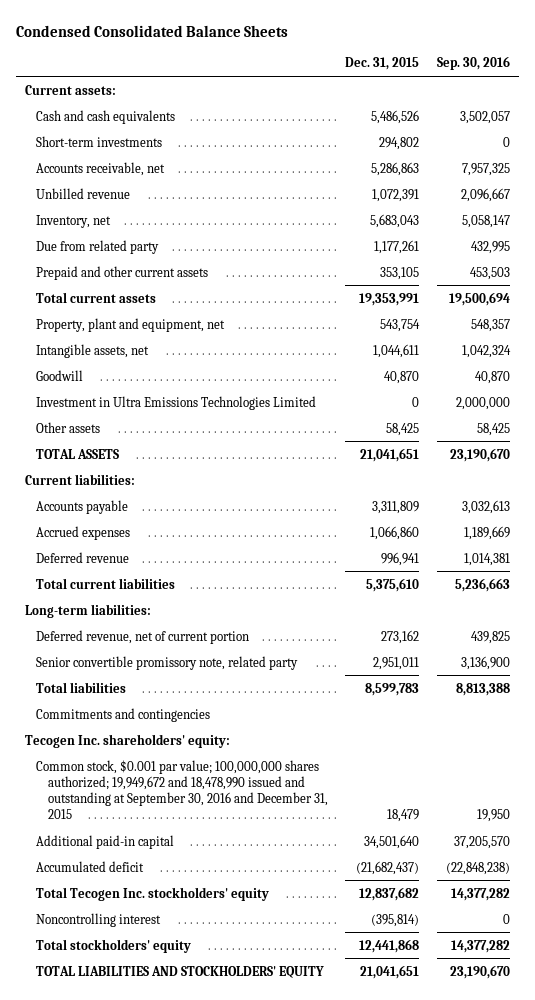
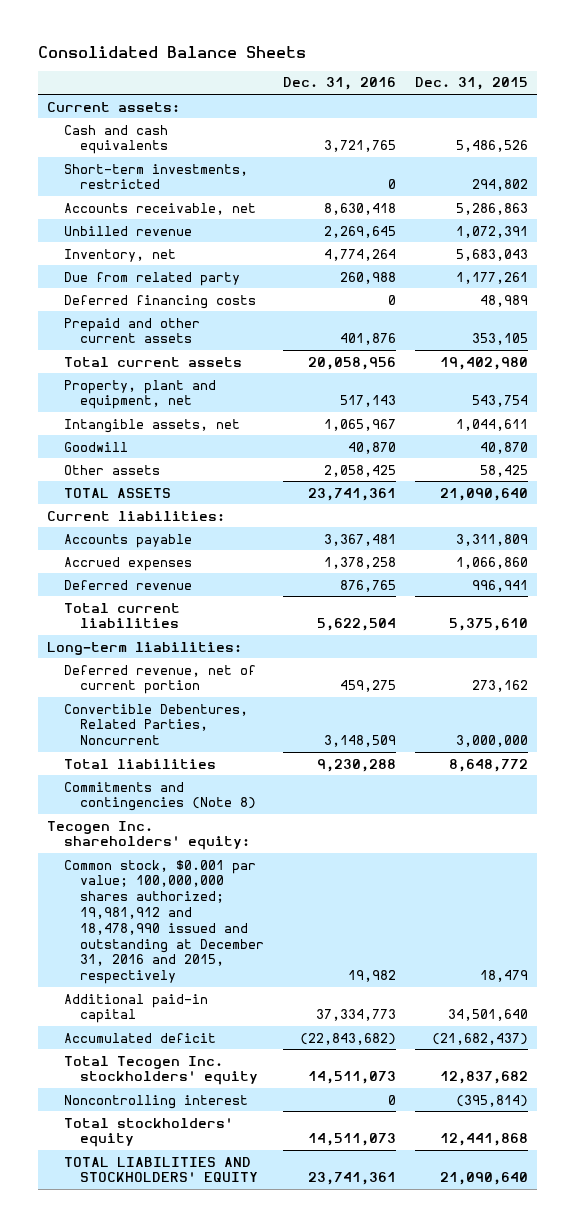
- Condensed Consolidated Balance Sheets
+ Consolidated Balance Sheets
- | Dec. 31, 2015 | Sep. 30, 2016
+ | Dec. 31, 2016 | Dec. 31, 2015
- Short-term investments | 294,802 | 0
+ Short-term investments, restricted | 0 | 294,802
+ Deferred financing costs | 0 | 48,989
- Total current assets | 19,353,991 | 19,500,694
+ Total current assets | 20,058,956 | 19,402,980
- Investment in Ultra Emissions Technologies Limited | 0 | 2,000,000
- TOTAL ASSETS | 21,041,651 | 23,190,670
+ TOTAL ASSETS | 23,741,361 | 21,090,640
- Senior convertible promissory note, related party | 2,951,011 | 3,136,900
- Total liabilities | 8,599,783 | 8,813,388
- Commitments and contingencies
+ Convertible Debentures, Related Parties, Noncurrent | 3,148,509 | 3,000,000
+ Total liabilities | 9,230,288 | 8,648,772
+ Commitments and contingencies (Note 8)
- Common stock, $0.001 par value; 100,000,000 shares authorized; 19,949,672 and 18,478,990 issued and outstanding at September 30, 2016 and December 31, 2015 | 18,479 | 19,950
+ Common stock, $0.001 par value; 100,000,000 shares authorized; 19,981,912 and 18,478,990 issued and outstanding at December 31, 2016 and 2015, respectively | 19,982 | 18,479
- TOTAL LIABILITIES AND STOCKHOLDERS' EQUITY | 21,041,651 | 23,190,670
+ TOTAL LIABILITIES AND STOCKHOLDERS' EQUITY | 23,741,361 | 21,090,640

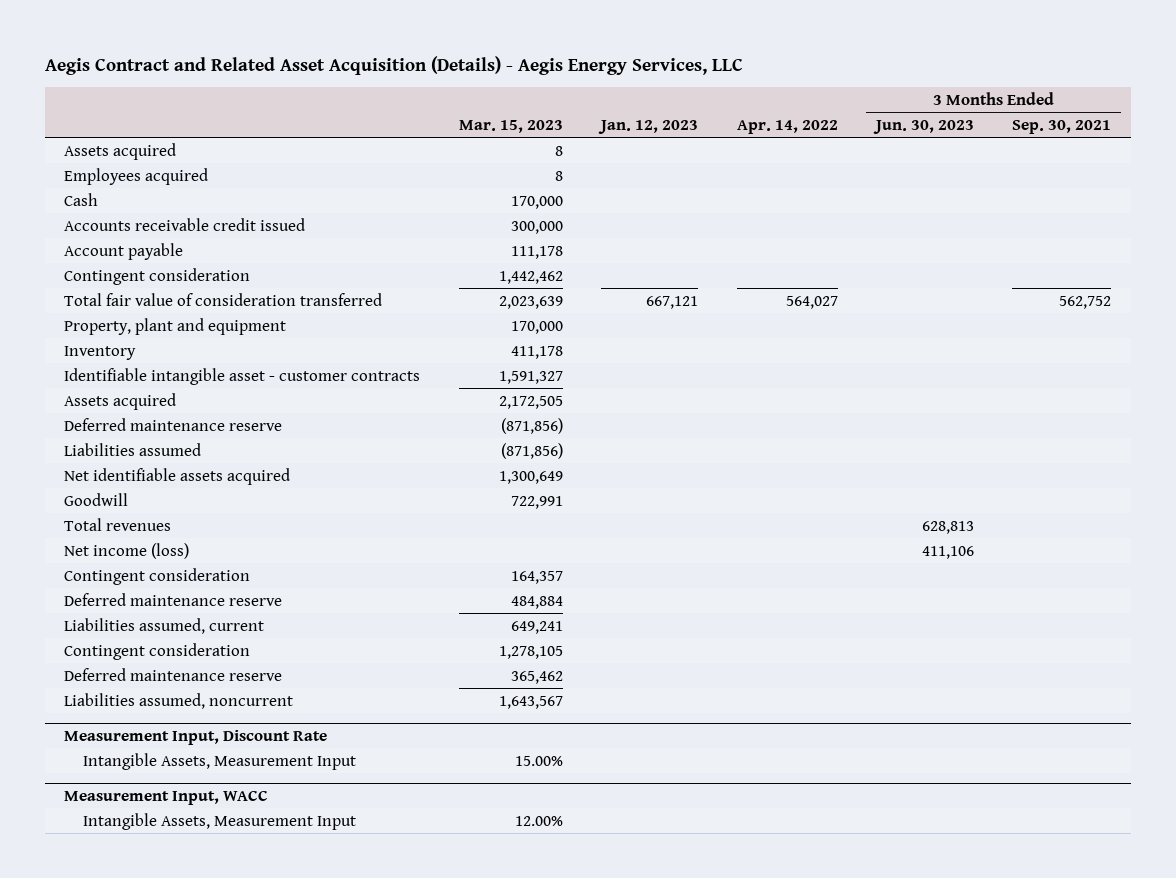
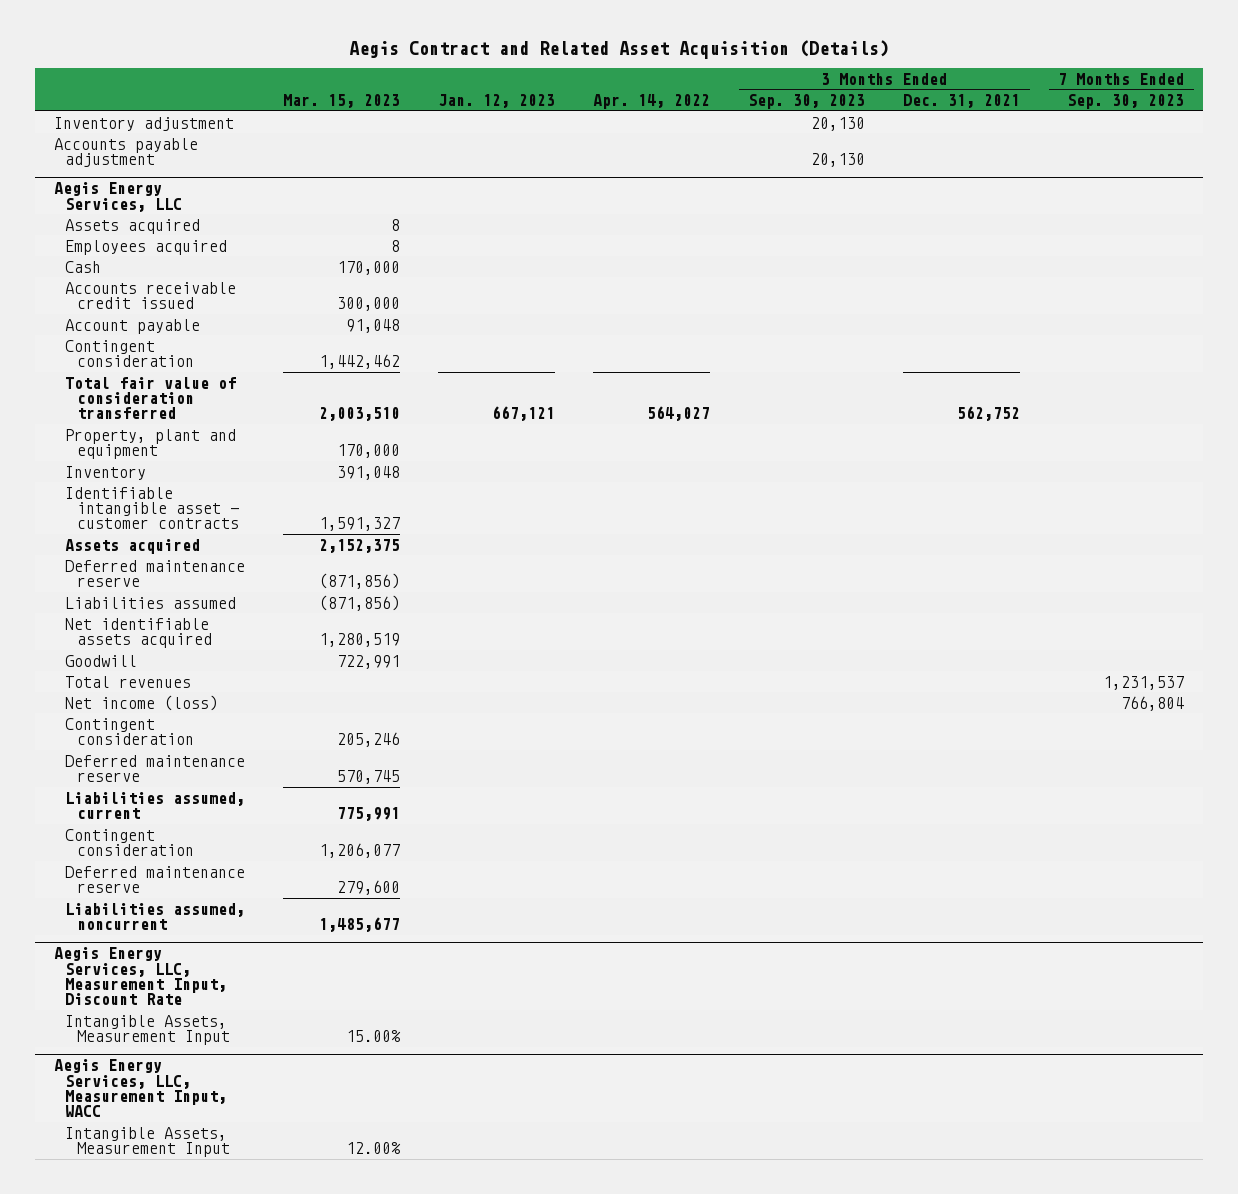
- Aegis Contract and Related Asset Acquisition (Details) - Aegis Energy Services, LLC
+ Aegis Contract and Related Asset Acquisition (Details)
- | Mar. 15, 2023 | Jan. 12, 2023 | Apr. 14, 2022 | 3 Months Ended Jun. 30, 2023 | 3 Months Ended Sep. 30, 2021
+ | Mar. 15, 2023 | Jan. 12, 2023 | Apr. 14, 2022 | 3 Months Ended Sep. 30, 2023 | 3 Months Ended Dec. 31, 2021 | 7 Months Ended Sep. 30, 2023
+ Inventory adjustment | | | | 20,130 | |
+ Accounts payable adjustment | | | | 20,130 | |
+ Aegis Energy Services, LLC
- Account payable | 111,178 | | | |
+ Account payable | 91,048 | | | | |
- Total fair value of consideration transferred | 2,023,639 | 667,121 | 564,027 | | 562,752
+ Total fair value of consideration transferred | 2,003,510 | 667,121 | 564,027 | | 562,752 |
- Inventory | 411,178 | | | |
+ Inventory | 391,048 | | | | |
- Assets acquired | 2,172,505 | | | |
+ Assets acquired | 2,152,375 | | | | |
- Net identifiable assets acquired | 1,300,649 | | | |
+ Net identifiable assets acquired | 1,280,519 | | | | |
- Contingent consideration | 164,357 | | | |
- Deferred maintenance reserve | 484,884 | | | |
- Liabilities assumed, current | 649,241 | | | |
- Contingent consideration | 1,278,105 | | | |
- Deferred maintenance reserve | 365,462 | | | |
- Liabilities assumed, noncurrent | 1,643,567 | | | |
- Measurement Input, Discount Rate
+ Contingent consideration | 205,246 | | | | |
+ Deferred maintenance reserve | 570,745 | | | | |
+ Liabilities assumed, current | 775,991 | | | | |
+ Contingent consideration | 1,206,077 | | | | |
+ Deferred maintenance reserve | 279,600 | | | | |
+ Liabilities assumed, noncurrent | 1,485,677 | | | | |
+ Aegis Energy Services, LLC, Measurement Input, Discount Rate
- Measurement Input, WACC
+ Aegis Energy Services, LLC, Measurement Input, WACC

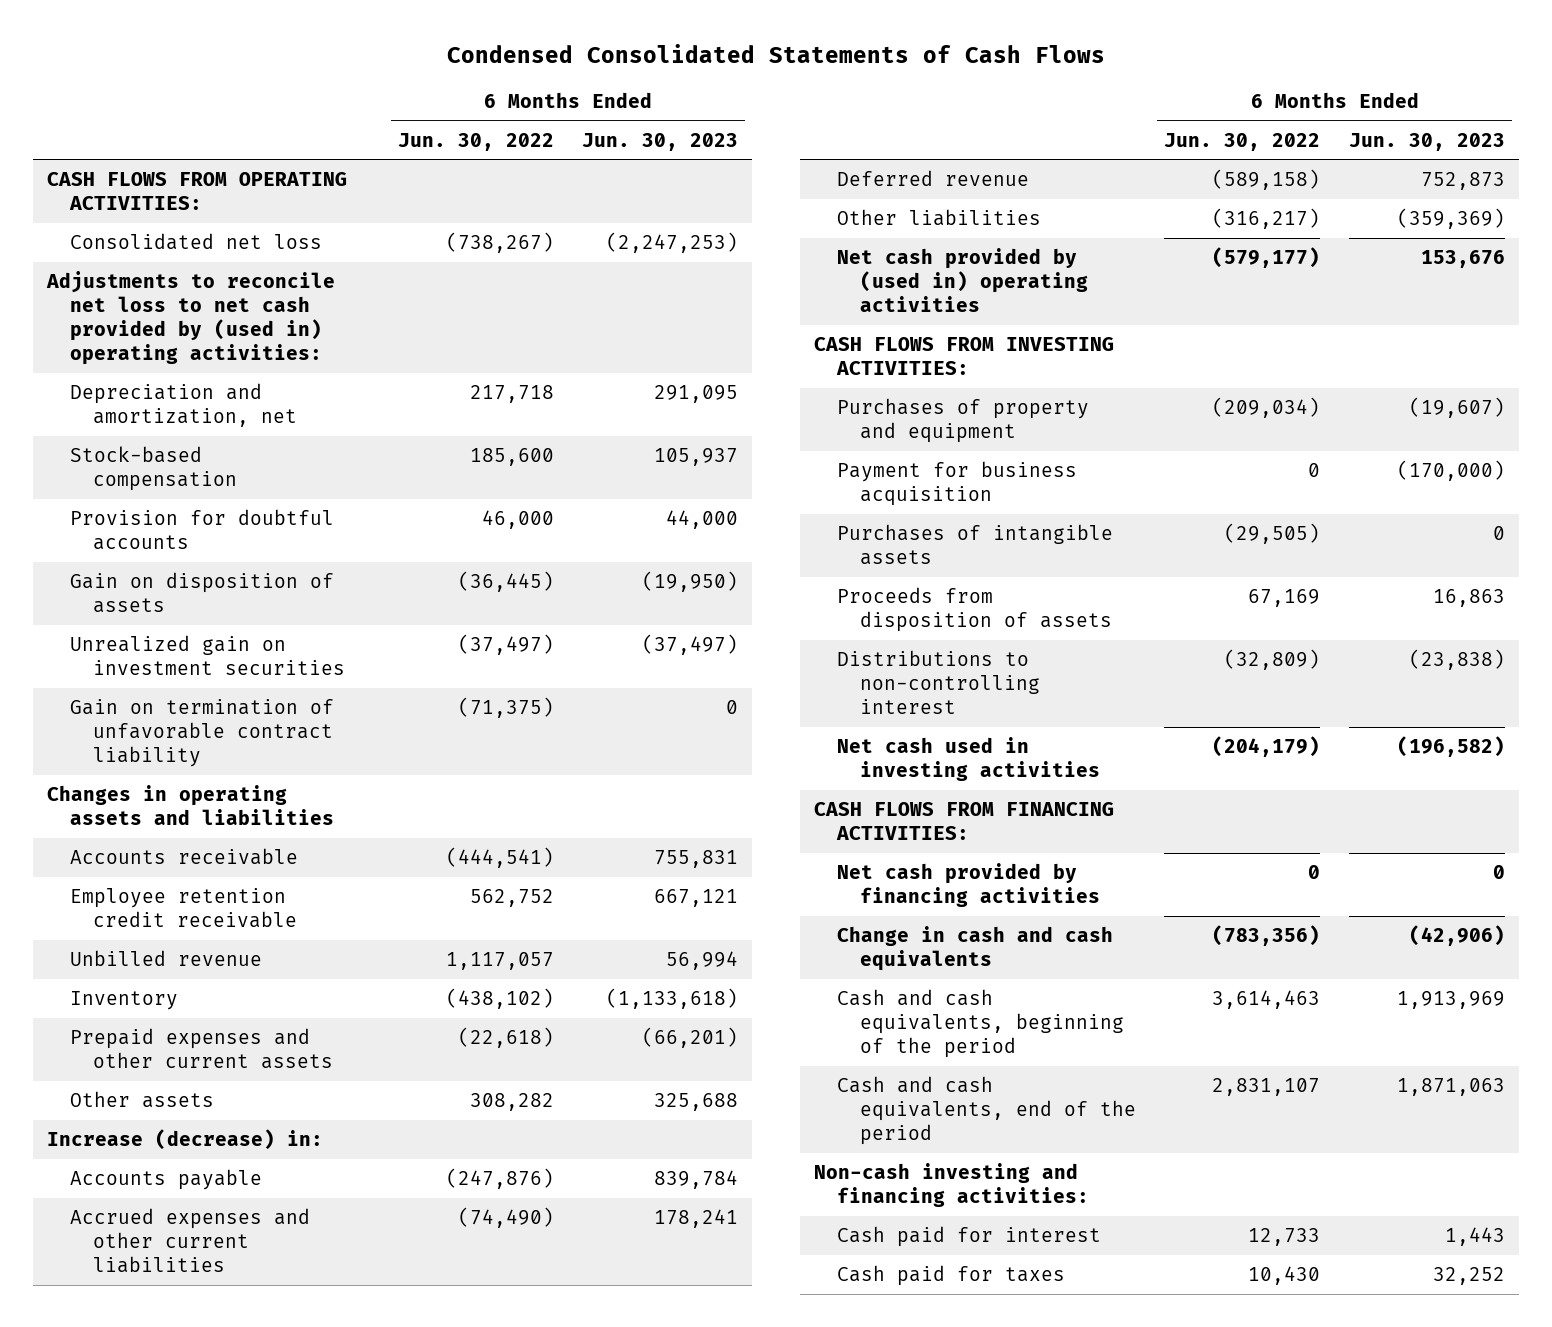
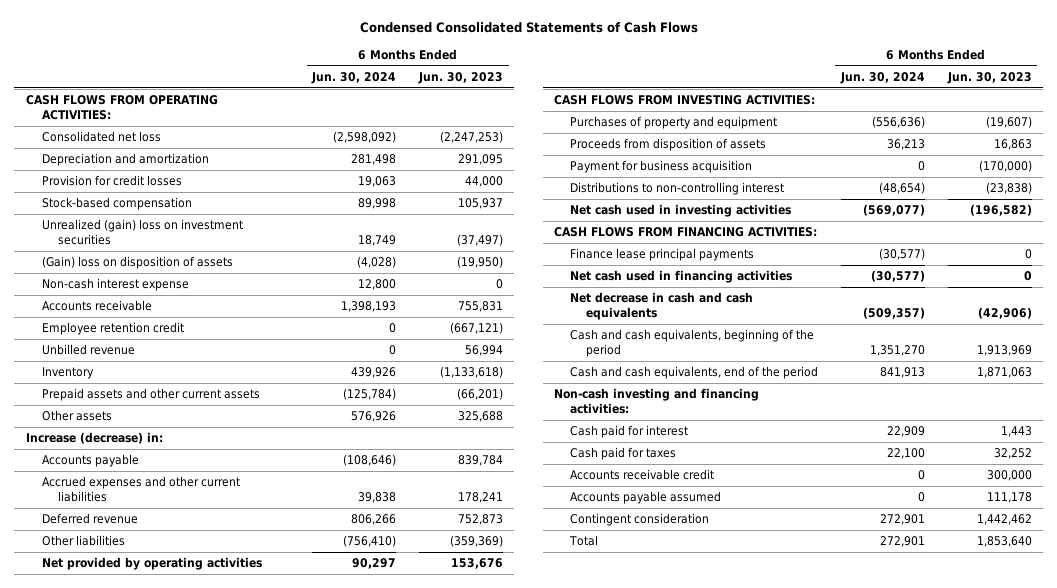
- | 6 Months Ended Jun. 30, 2022 | 6 Months Ended Jun. 30, 2023
+ | 6 Months Ended Jun. 30, 2024 | 6 Months Ended Jun. 30, 2023
- Adjustments to reconcile net loss to net cash provided by (used in) operating activities:
- Depreciation and amortization, net | 217,718 | 291,095
+ Depreciation and amortization | 281,498 | 291,095
+ Provision for credit losses | 19,063 | 44,000
- Provision for doubtful accounts | 46,000 | 44,000
- Gain on disposition of assets | (36,445) | (19,950)
- Unrealized gain on investment securities | (37,497) | (37,497)
- Gain on termination of unfavorable contract liability | (71,375) | 0
- Changes in operating assets and liabilities
+ Unrealized (gain) loss on investment securities | 18,749 | (37,497)
+ (Gain) loss on disposition of assets | (4,028) | (19,950)
+ Non-cash interest expense | 12,800 | 0
- Employee retention credit receivable | 562,752 | 667,121
+ Employee retention credit | 0 | (667,121)
- Prepaid expenses and other current assets | (22,618) | (66,201)
+ Prepaid assets and other current assets | (125,784) | (66,201)
- Net cash provided by (used in) operating activities | (579,177) | 153,676
+ Net provided by operating activities | 90,297 | 153,676
- Purchases of intangible assets | (29,505) | 0
moved down: Payment for business acquisition | 0 | (170,000)
- Net cash provided by financing activities | 0 | 0
- Change in cash and cash equivalents | (783,356) | (42,906)
+ Finance lease principal payments | (30,577) | 0
+ Net cash used in financing activities | (30,577) | 0
+ Net decrease in cash and cash equivalents | (509,357) | (42,906)
+ Accounts receivable credit | 0 | 300,000
+ Accounts payable assumed | 0 | 111,178
+ Contingent consideration | 272,901 | 1,442,462
+ Total | 272,901 | 1,853,640

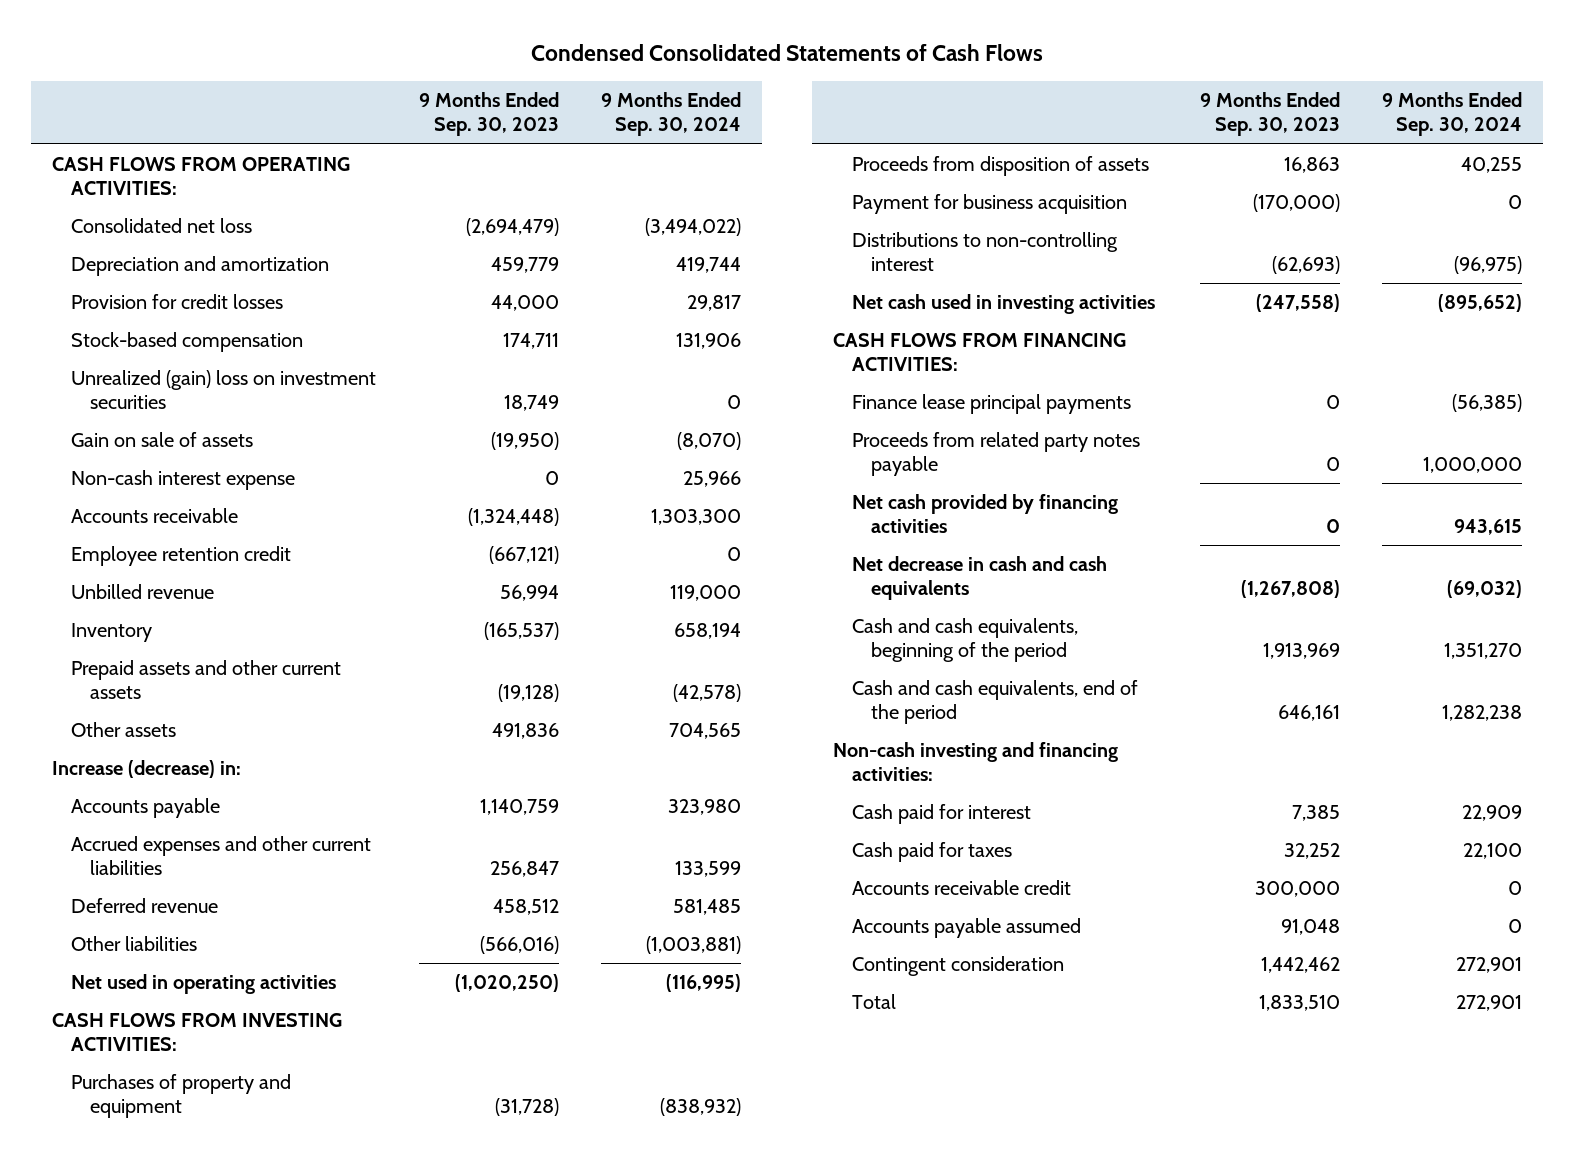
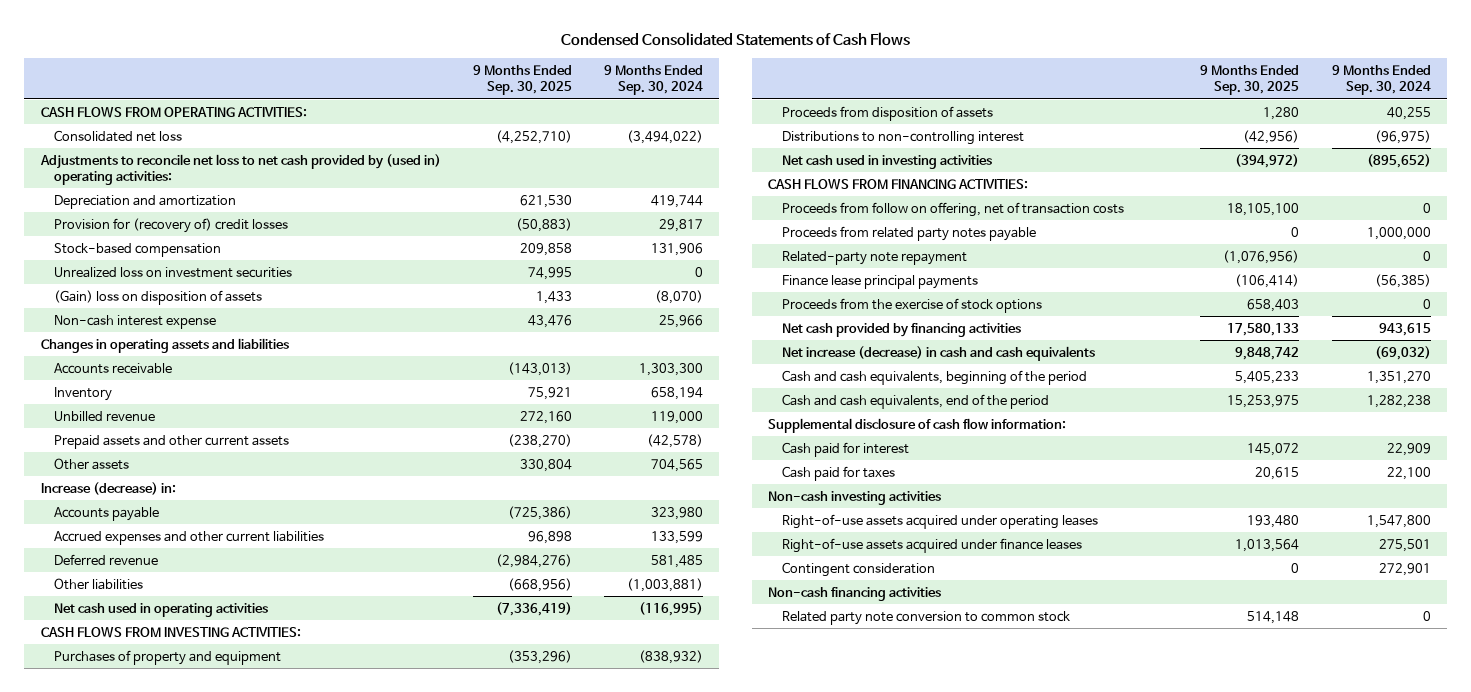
- | 9 Months Ended Sep. 30, 2023 | 9 Months Ended Sep. 30, 2024
+ | 9 Months Ended Sep. 30, 2025 | 9 Months Ended Sep. 30, 2024
+ Adjustments to reconcile net loss to net cash provided by (used in) operating activities:
- Provision for credit losses | 44,000 | 29,817
+ Provision for (recovery of) credit losses | (50,883) | 29,817
- Unrealized (gain) loss on investment securities | 18,749 | 0
- Gain on sale of assets | (19,950) | (8,070)
+ Unrealized loss on investment securities | 74,995 | 0
+ (Gain) loss on disposition of assets | 1,433 | (8,070)
+ Changes in operating assets and liabilities
- Employee retention credit | (667,121) | 0
moved down: Unbilled revenue | 272,160 | 119,000
- Net used in operating activities | (1,020,250) | (116,995)
+ Net cash used in operating activities | (7,336,419) | (116,995)
- Payment for business acquisition | (170,000) | 0
+ Proceeds from follow on offering, net of transaction costs | 18,105,100 | 0
+ Related-party note repayment | (1,076,956) | 0
moved down: Finance lease principal payments | (106,414) | (56,385)
+ Proceeds from the exercise of stock options | 658,403 | 0
- Net decrease in cash and cash equivalents | (1,267,808) | (69,032)
+ Net increase (decrease) in cash and cash equivalents | 9,848,742 | (69,032)
- Non-cash investing and financing activities:
+ Supplemental disclosure of cash flow information:
- Accounts receivable credit | 300,000 | 0
- Accounts payable assumed | 91,048 | 0
+ Non-cash investing activities
+ Right-of-use assets acquired under operating leases | 193,480 | 1,547,800
+ Right-of-use assets acquired under finance leases | 1,013,564 | 275,501
- Total | 1,833,510 | 272,901
+ Non-cash financing activities
+ Related party note conversion to common stock | 514,148 | 0

